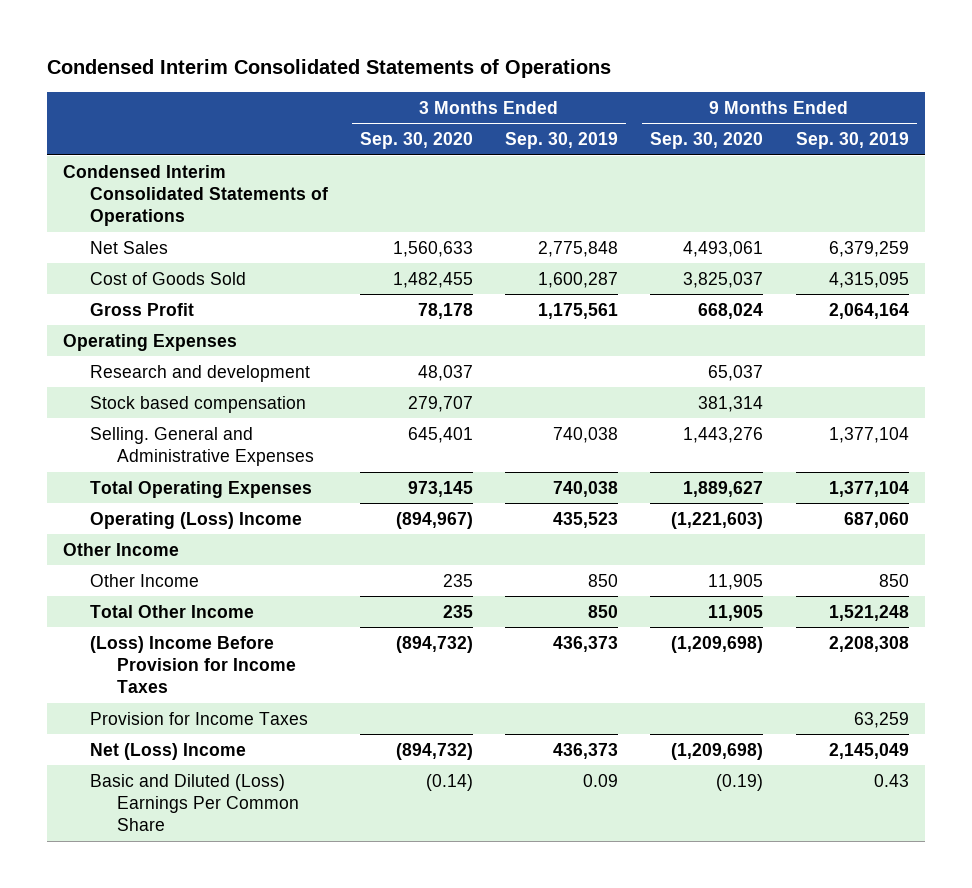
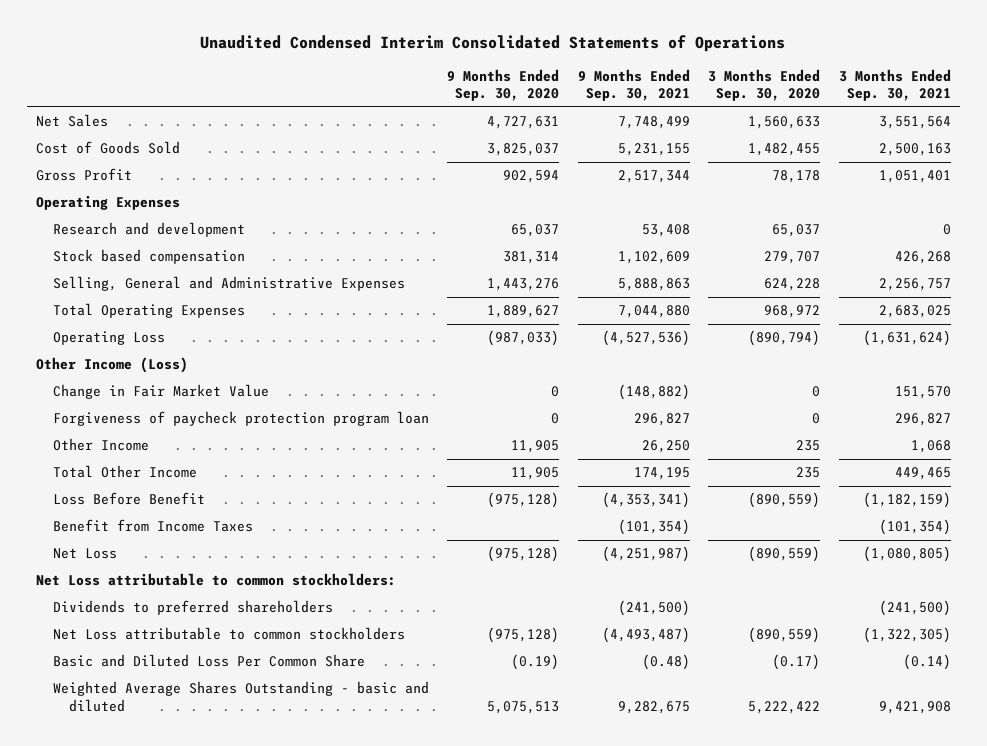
- Condensed Interim Consolidated Statements of Operations
+ Unaudited Condensed Interim Consolidated Statements of Operations
- | 3 Months Ended Sep. 30, 2020 | 3 Months Ended Sep. 30, 2019 | 9 Months Ended Sep. 30, 2020 | 9 Months Ended Sep. 30, 2019
+ | 9 Months Ended Sep. 30, 2020 | 9 Months Ended Sep. 30, 2021 | 3 Months Ended Sep. 30, 2020 | 3 Months Ended Sep. 30, 2021
- Condensed Interim Consolidated Statements of Operations
- Net Sales | 1,560,633 | 2,775,848 | 4,493,061 | 6,379,259
+ Net Sales | 4,727,631 | 7,748,499 | 1,560,633 | 3,551,564
- Gross Profit | 78,178 | 1,175,561 | 668,024 | 2,064,164
+ Gross Profit | 902,594 | 2,517,344 | 78,178 | 1,051,401
- Research and development | 48,037 | | 65,037 |
+ Research and development | 65,037 | 53,408 | 65,037 | 0
- Selling. General and Administrative Expenses | 645,401 | 740,038 | 1,443,276 | 1,377,104
- Total Operating Expenses | 973,145 | 740,038 | 1,889,627 | 1,377,104
- Operating (Loss) Income | (894,967) | 435,523 | (1,221,603) | 687,060
- Other Income
+ Selling, General and Administrative Expenses | 1,443,276 | 5,888,863 | 624,228 | 2,256,757
+ Total Operating Expenses | 1,889,627 | 7,044,880 | 968,972 | 2,683,025
+ Operating Loss | (987,033) | (4,527,536) | (890,794) | (1,631,624)
+ Other Income (Loss)
+ Change in Fair Market Value | 0 | (148,882) | 0 | 151,570
+ Forgiveness of paycheck protection program loan | 0 | 296,827 | 0 | 296,827
- (Loss) Income Before Provision for Income Taxes | (894,732) | 436,373 | (1,209,698) | 2,208,308
- Provision for Income Taxes | | | | 63,259
- Net (Loss) Income | (894,732) | 436,373 | (1,209,698) | 2,145,049
- Basic and Diluted (Loss) Earnings Per Common Share | (0.14) | 0.09 | (0.19) | 0.43
+ Loss Before Benefit | (975,128) | (4,353,341) | (890,559) | (1,182,159)
+ Benefit from Income Taxes | | (101,354) | | (101,354)
+ Net Loss | (975,128) | (4,251,987) | (890,559) | (1,080,805)
+ Net Loss attributable to common stockholders:
+ Dividends to preferred shareholders | | (241,500) | | (241,500)
+ Net Loss attributable to common stockholders | (975,128) | (4,493,487) | (890,559) | (1,322,305)
+ Basic and Diluted Loss Per Common Share | (0.19) | (0.48) | (0.17) | (0.14)
+ Weighted Average Shares Outstanding - basic and diluted | 5,075,513 | 9,282,675 | 5,222,422 | 9,421,908

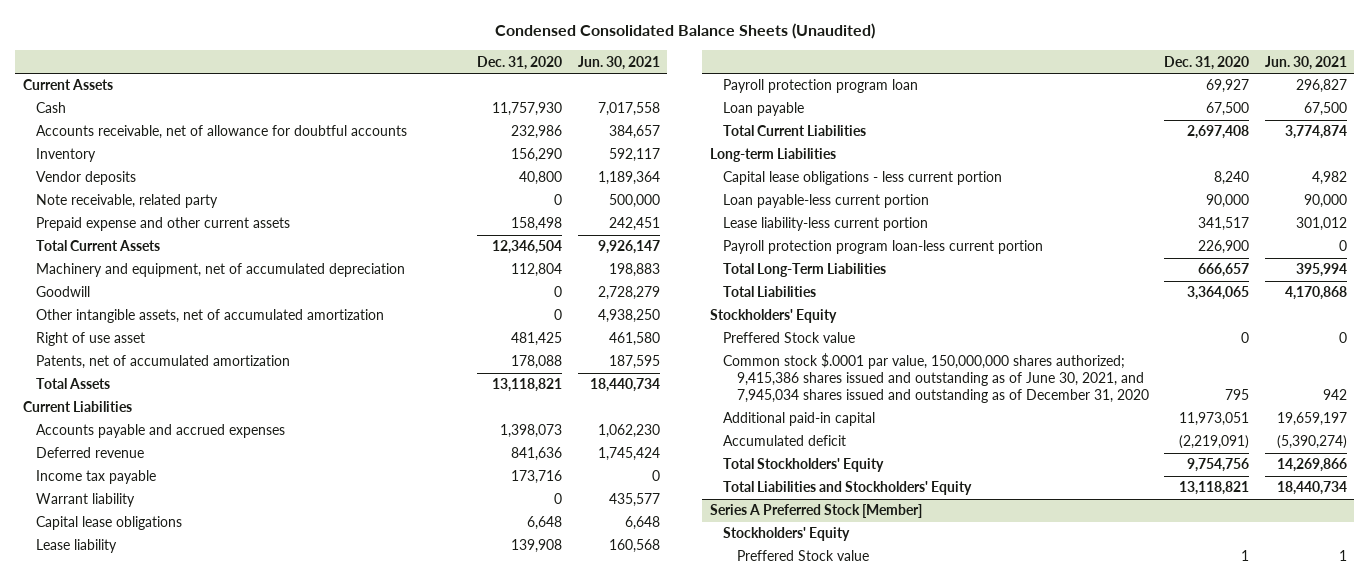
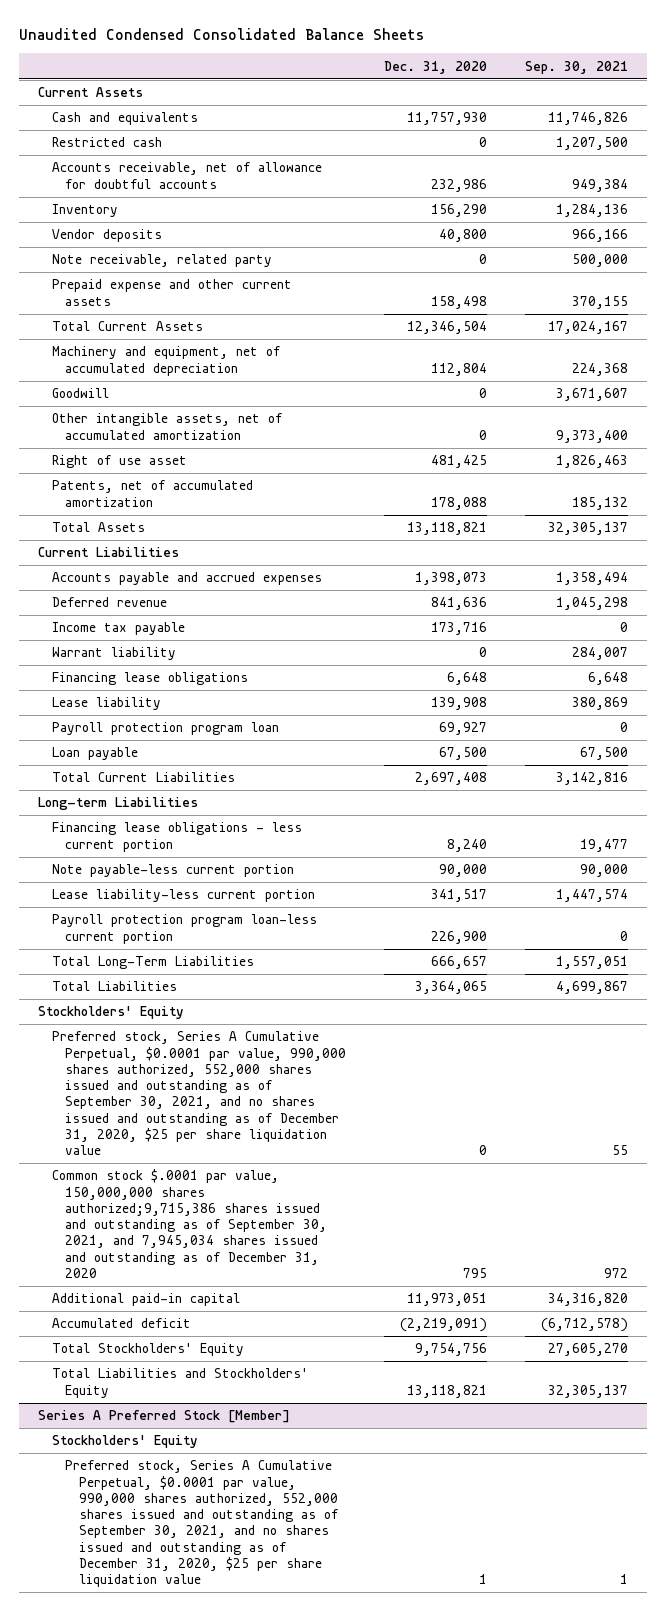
- Condensed Consolidated Balance Sheets (Unaudited)
+ Unaudited Condensed Consolidated Balance Sheets
- | Dec. 31, 2020 | Jun. 30, 2021
+ | Dec. 31, 2020 | Sep. 30, 2021
- Cash | 11,757,930 | 7,017,558
+ Cash and equivalents | 11,757,930 | 11,746,826
+ Restricted cash | 0 | 1,207,500
- Capital lease obligations | 6,648 | 6,648
+ Financing lease obligations | 6,648 | 6,648
- Capital lease obligations - less current portion | 8,240 | 4,982
- Loan payable-less current portion | 90,000 | 90,000
+ Financing lease obligations - less current portion | 8,240 | 19,477
+ Note payable-less current portion | 90,000 | 90,000
- Preffered Stock value | 0 | 0
- Common stock $.0001 par value, 150,000,000 shares authorized; 9,415,386 shares issued and outstanding as of June 30, 2021, and 7,945,034 shares issued and outstanding as of December 31, 2020 | 795 | 942
+ Preferred stock, Series A Cumulative Perpetual, $0.0001 par value, 990,000 shares authorized, 552,000 shares issued and outstanding as of September 30, 2021, and no shares issued and outstanding as of December 31, 2020, $25 per share liquidation value | 0 | 55
+ Common stock $.0001 par value, 150,000,000 shares authorized;9,715,386 shares issued and outstanding as of September 30, 2021, and 7,945,034 shares issued and outstanding as of December 31, 2020 | 795 | 972
@ Series A Preferred Stock [Member]
- Preffered Stock value | 1 | 1
+ Preferred stock, Series A Cumulative Perpetual, $0.0001 par value, 990,000 shares authorized, 552,000 shares issued and outstanding as of September 30, 2021, and no shares issued and outstanding as of December 31, 2020, $25 per share liquidation value | 1 | 1

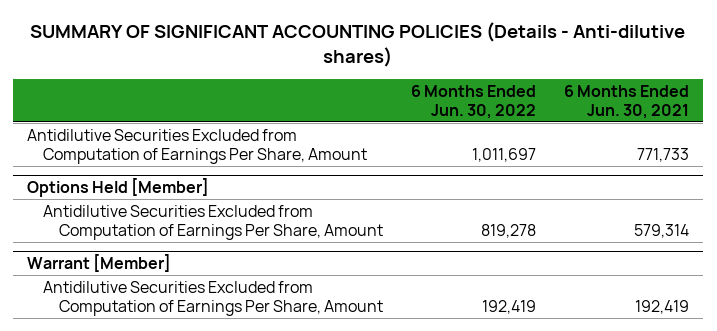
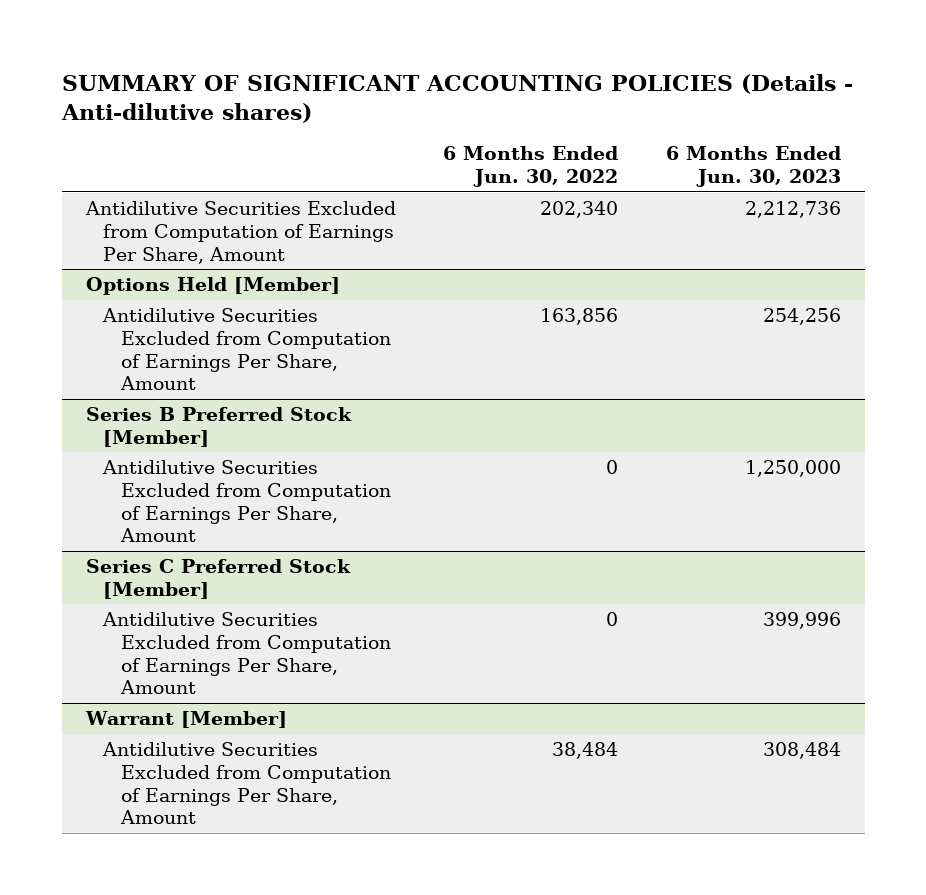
- | 6 Months Ended Jun. 30, 2022 | 6 Months Ended Jun. 30, 2021
+ | 6 Months Ended Jun. 30, 2022 | 6 Months Ended Jun. 30, 2023
- Antidilutive Securities Excluded from Computation of Earnings Per Share, Amount | 1,011,697 | 771,733
+ Antidilutive Securities Excluded from Computation of Earnings Per Share, Amount | 202,340 | 2,212,736
@ Options Held [Member]
- Antidilutive Securities Excluded from Computation of Earnings Per Share, Amount | 819,278 | 579,314
+ Antidilutive Securities Excluded from Computation of Earnings Per Share, Amount | 163,856 | 254,256
+ Series B Preferred Stock [Member]
+ Antidilutive Securities Excluded from Computation of Earnings Per Share, Amount | 0 | 1,250,000
+ Series C Preferred Stock [Member]
+ Antidilutive Securities Excluded from Computation of Earnings Per Share, Amount | 0 | 399,996
@ Warrant [Member]
- Antidilutive Securities Excluded from Computation of Earnings Per Share, Amount | 192,419 | 192,419
+ Antidilutive Securities Excluded from Computation of Earnings Per Share, Amount | 38,484 | 308,484

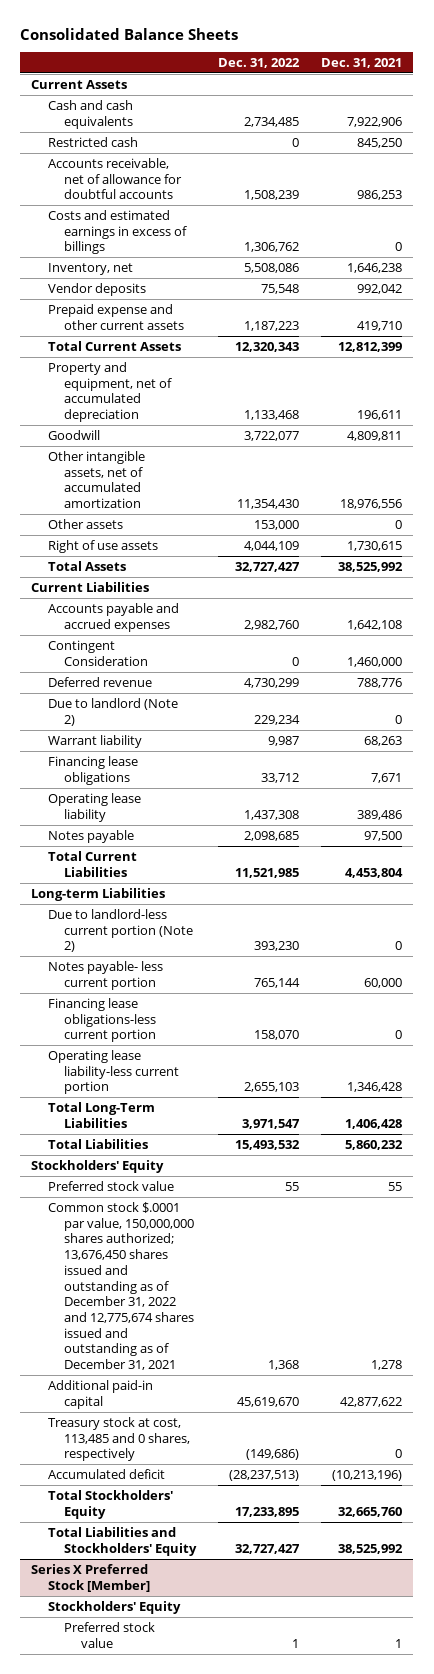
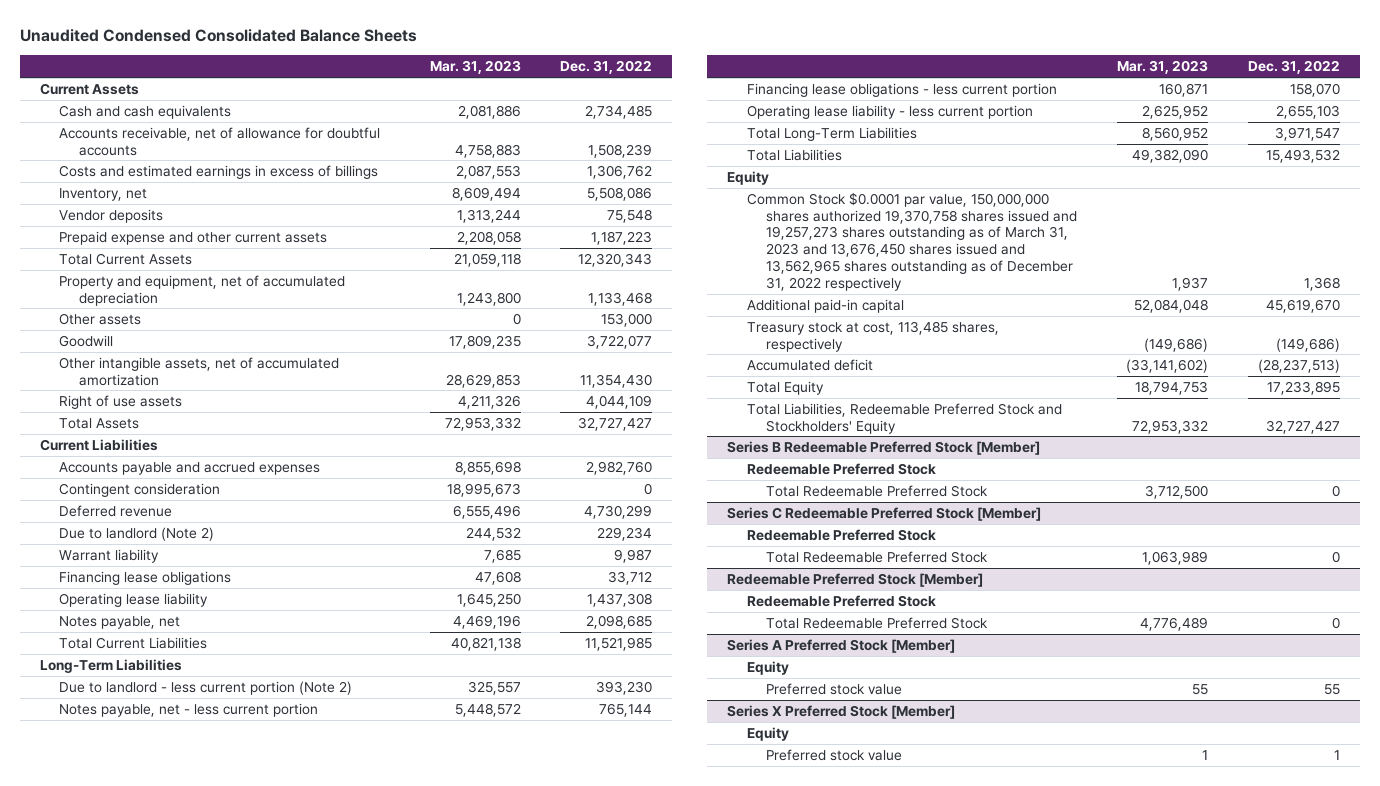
- Consolidated Balance Sheets
+ Unaudited Condensed Consolidated Balance Sheets
- | Dec. 31, 2022 | Dec. 31, 2021
+ | Mar. 31, 2023 | Dec. 31, 2022
- Restricted cash | 0 | 845,250
moved up: Other assets | 0 | 153,000
- Contingent Consideration | 0 | 1,460,000
+ Contingent consideration | 18,995,673 | 0
- Notes payable | 2,098,685 | 97,500
+ Notes payable, net | 4,469,196 | 2,098,685
- Long-term Liabilities
- Due to landlord-less current portion (Note 2) | 393,230 | 0
- Notes payable- less current portion | 765,144 | 60,000
- Financing lease obligations-less current portion | 158,070 | 0
- Operating lease liability-less current portion | 2,655,103 | 1,346,428
+ Long-Term Liabilities
+ Due to landlord - less current portion (Note 2) | 325,557 | 393,230
+ Notes payable, net - less current portion | 5,448,572 | 765,144
+ Financing lease obligations - less current portion | 160,871 | 158,070
+ Operating lease liability - less current portion | 2,625,952 | 2,655,103
- Stockholders' Equity
- Preferred stock value | 55 | 55
- Common stock $.0001 par value, 150,000,000 shares authorized; 13,676,450 shares issued and outstanding as of December 31, 2022 and 12,775,674 shares issued and outstanding as of December 31, 2021 | 1,368 | 1,278
+ Equity
+ Common Stock $0.0001 par value, 150,000,000 shares authorized 19,370,758 shares issued and 19,257,273 shares outstanding as of March 31, 2023 and 13,676,450 shares issued and 13,562,965 shares outstanding as of December 31, 2022 respectively | 1,937 | 1,368
- Treasury stock at cost, 113,485 and 0 shares, respectively | (149,686) | 0
+ Treasury stock at cost, 113,485 shares, respectively | (149,686) | (149,686)
- Total Stockholders' Equity | 17,233,895 | 32,665,760
- Total Liabilities and Stockholders' Equity | 32,727,427 | 38,525,992
+ Total Equity | 18,794,753 | 17,233,895
+ Total Liabilities, Redeemable Preferred Stock and Stockholders' Equity | 72,953,332 | 32,727,427
+ Series B Redeemable Preferred Stock [Member]
+ Redeemable Preferred Stock
+ Total Redeemable Preferred Stock | 3,712,500 | 0
+ Series C Redeemable Preferred Stock [Member]
+ Redeemable Preferred Stock
+ Total Redeemable Preferred Stock | 1,063,989 | 0
+ Redeemable Preferred Stock [Member]
+ Redeemable Preferred Stock
+ Total Redeemable Preferred Stock | 4,776,489 | 0
+ Series A Preferred Stock [Member]
+ Equity
+ Preferred stock value | 55 | 55
@ Series X Preferred Stock [Member]
- Stockholders' Equity
+ Equity

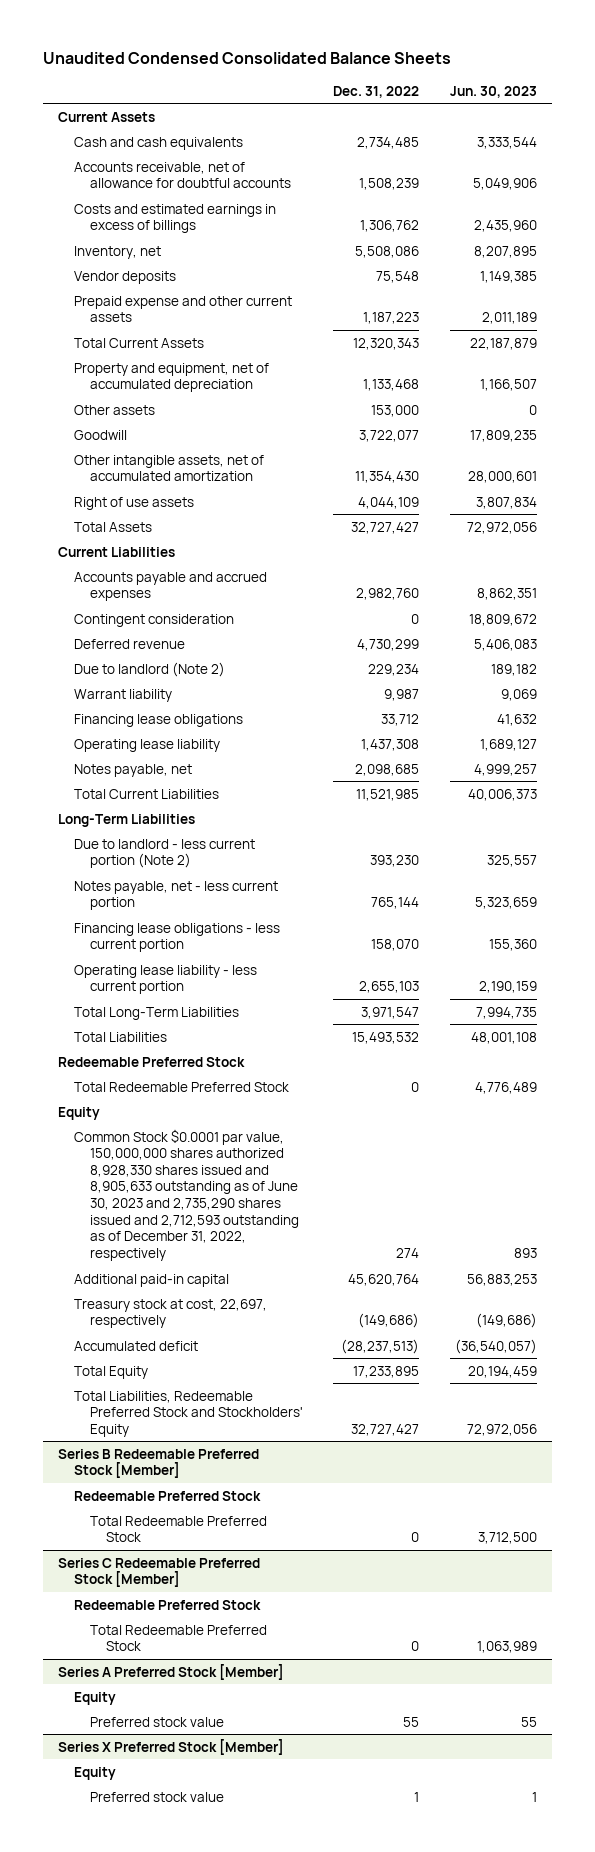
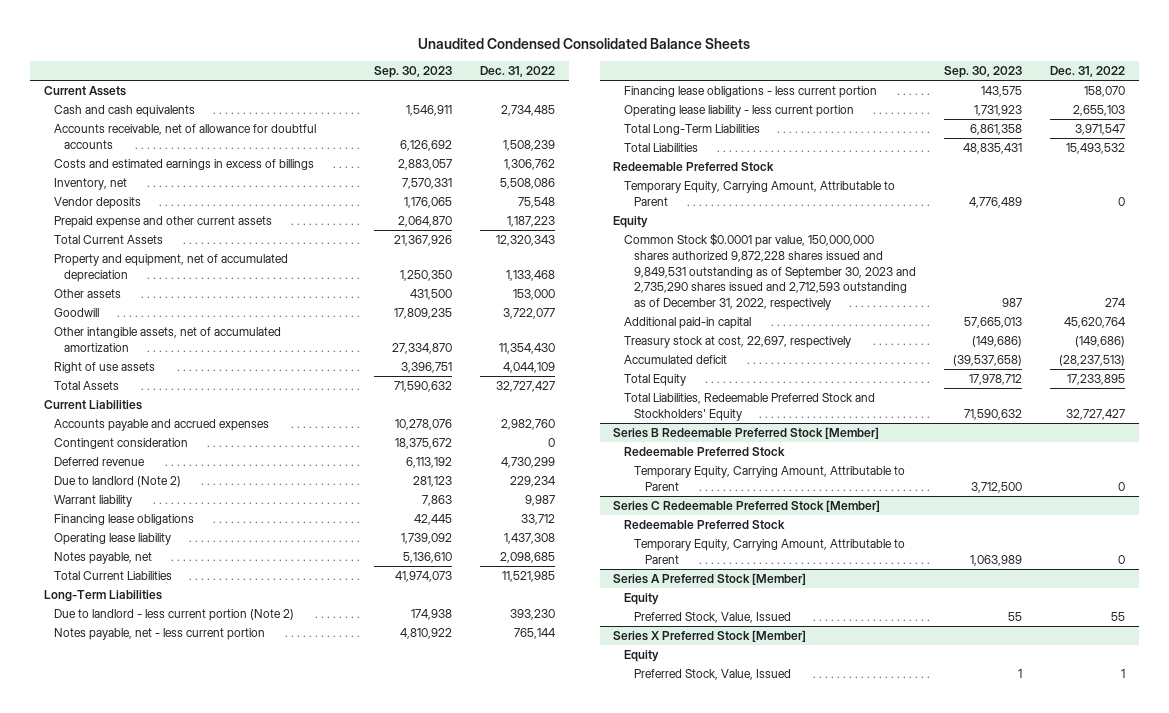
- | Dec. 31, 2022 | Jun. 30, 2023
+ | Sep. 30, 2023 | Dec. 31, 2022
- Total Redeemable Preferred Stock | 0 | 4,776,489
+ Temporary Equity, Carrying Amount, Attributable to Parent | 4,776,489 | 0
- Common Stock $0.0001 par value, 150,000,000 shares authorized 8,928,330 shares issued and 8,905,633 outstanding as of June 30, 2023 and 2,735,290 shares issued and 2,712,593 outstanding as of December 31, 2022, respectively | 274 | 893
+ Common Stock $0.0001 par value, 150,000,000 shares authorized 9,872,228 shares issued and 9,849,531 outstanding as of September 30, 2023 and 2,735,290 shares issued and 2,712,593 outstanding as of December 31, 2022, respectively | 987 | 274
@ Series B Redeemable Preferred Stock [Member]
- Total Redeemable Preferred Stock | 0 | 3,712,500
+ Temporary Equity, Carrying Amount, Attributable to Parent | 3,712,500 | 0
@ Series C Redeemable Preferred Stock [Member]
- Total Redeemable Preferred Stock | 0 | 1,063,989
+ Temporary Equity, Carrying Amount, Attributable to Parent | 1,063,989 | 0
@ Series A Preferred Stock [Member]
- Preferred stock value | 55 | 55
+ Preferred Stock, Value, Issued | 55 | 55
@ Series X Preferred Stock [Member]
- Preferred stock value | 1 | 1
+ Preferred Stock, Value, Issued | 1 | 1

